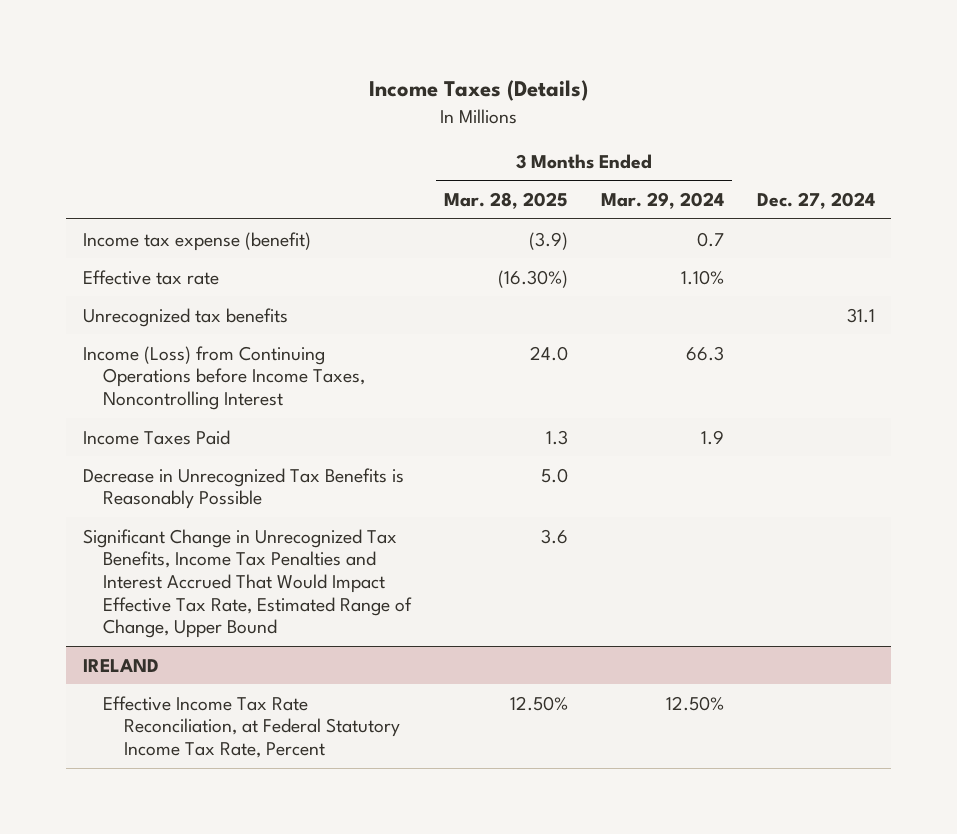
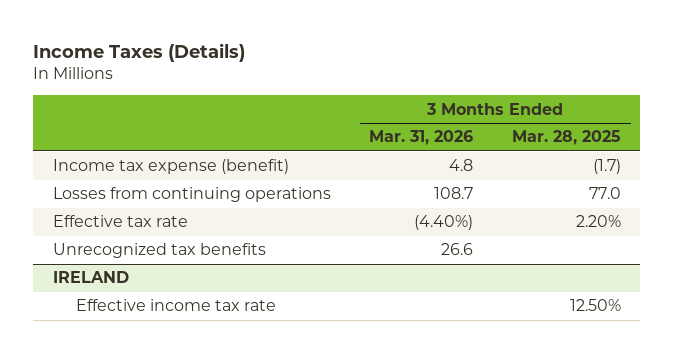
- | 3 Months Ended Mar. 28, 2025 | 3 Months Ended Mar. 29, 2024 | Dec. 27, 2024
+ | 3 Months Ended Mar. 31, 2026 | 3 Months Ended Mar. 28, 2025
- Income tax expense (benefit) | (3.9) | 0.7 |
- Effective tax rate | (16.30%) | 1.10% |
+ Income tax expense (benefit) | 4.8 | (1.7)
+ Losses from continuing operations | 108.7 | 77.0
+ Effective tax rate | (4.40%) | 2.20%
- Income (Loss) from Continuing Operations before Income Taxes, Noncontrolling Interest | 24.0 | 66.3 |
- Income Taxes Paid | 1.3 | 1.9 |
- Decrease in Unrecognized Tax Benefits is Reasonably Possible | 5.0 | |
- Significant Change in Unrecognized Tax Benefits, Income Tax Penalties and Interest Accrued That Would Impact Effective Tax Rate, Estimated Range of Change, Upper Bound | 3.6 | |
@ IRELAND
- Effective Income Tax Rate Reconciliation, at Federal Statutory Income Tax Rate, Percent | 12.50% | 12.50% |
+ Effective income tax rate | | 12.50%

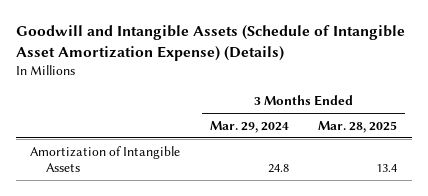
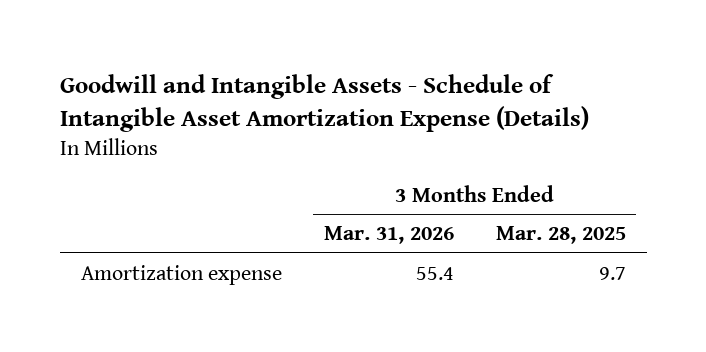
- Goodwill and Intangible Assets (Schedule of Intangible Asset Amortization Expense) (Details)
+ Goodwill and Intangible Assets - Schedule of Intangible Asset Amortization Expense (Details)
- | 3 Months Ended Mar. 29, 2024 | 3 Months Ended Mar. 28, 2025
+ | 3 Months Ended Mar. 31, 2026 | 3 Months Ended Mar. 28, 2025
- Amortization of Intangible Assets | 24.8 | 13.4
+ Amortization expense | 55.4 | 9.7

